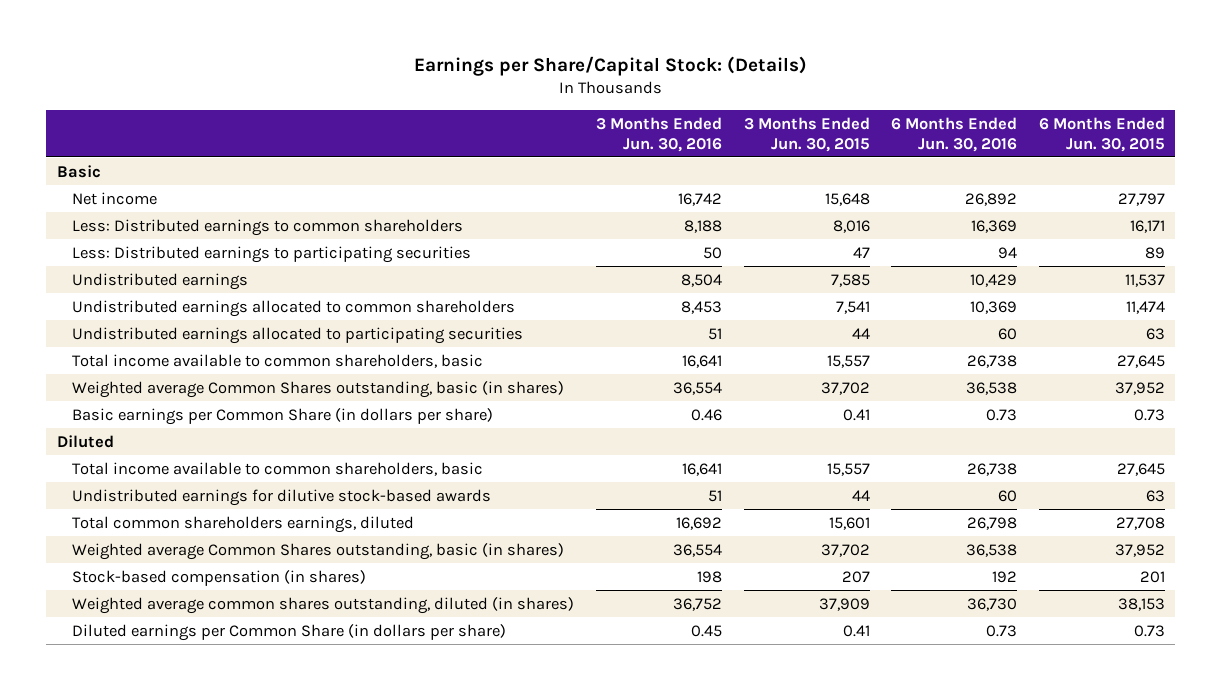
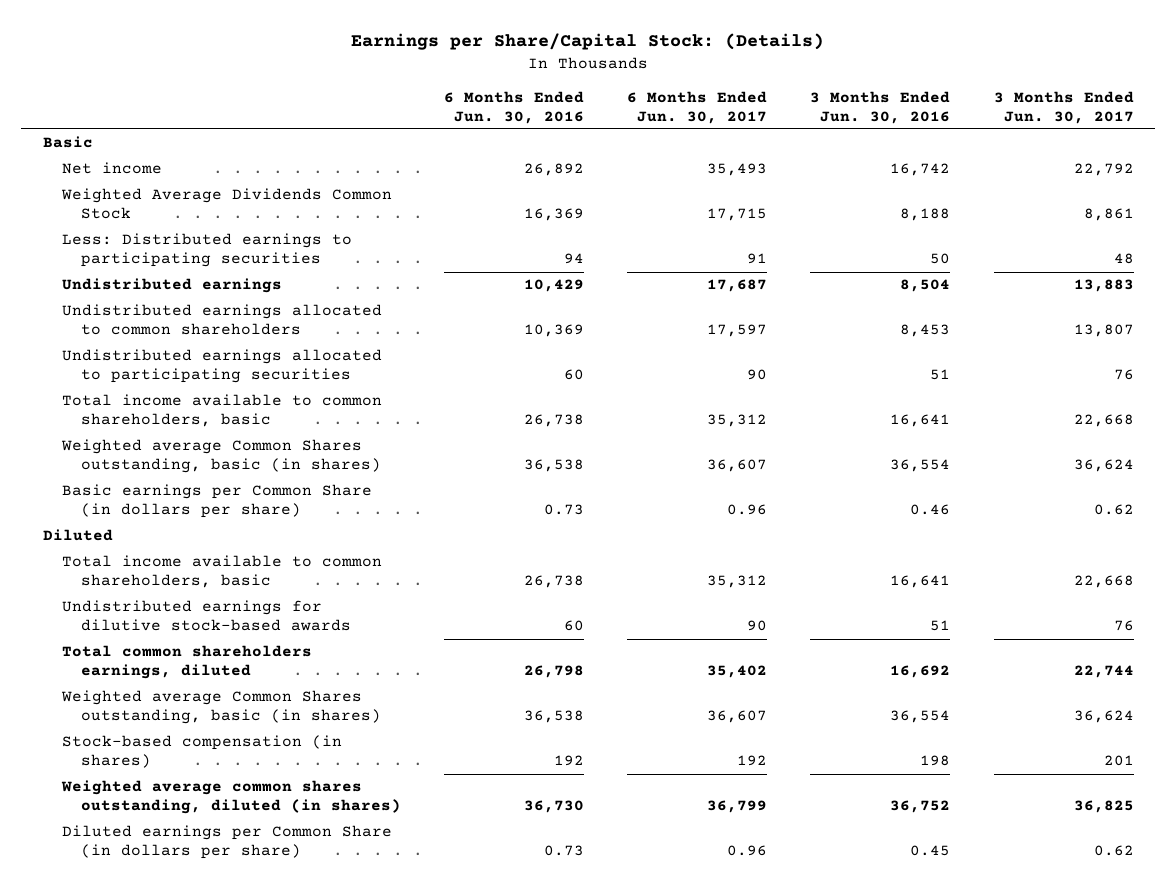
- | 3 Months Ended Jun. 30, 2016 | 3 Months Ended Jun. 30, 2015 | 6 Months Ended Jun. 30, 2016 | 6 Months Ended Jun. 30, 2015
+ | 6 Months Ended Jun. 30, 2016 | 6 Months Ended Jun. 30, 2017 | 3 Months Ended Jun. 30, 2016 | 3 Months Ended Jun. 30, 2017
- Less: Distributed earnings to common shareholders | 8,188 | 8,016 | 16,369 | 16,171
+ Weighted Average Dividends Common Stock | 16,369 | 17,715 | 8,188 | 8,861

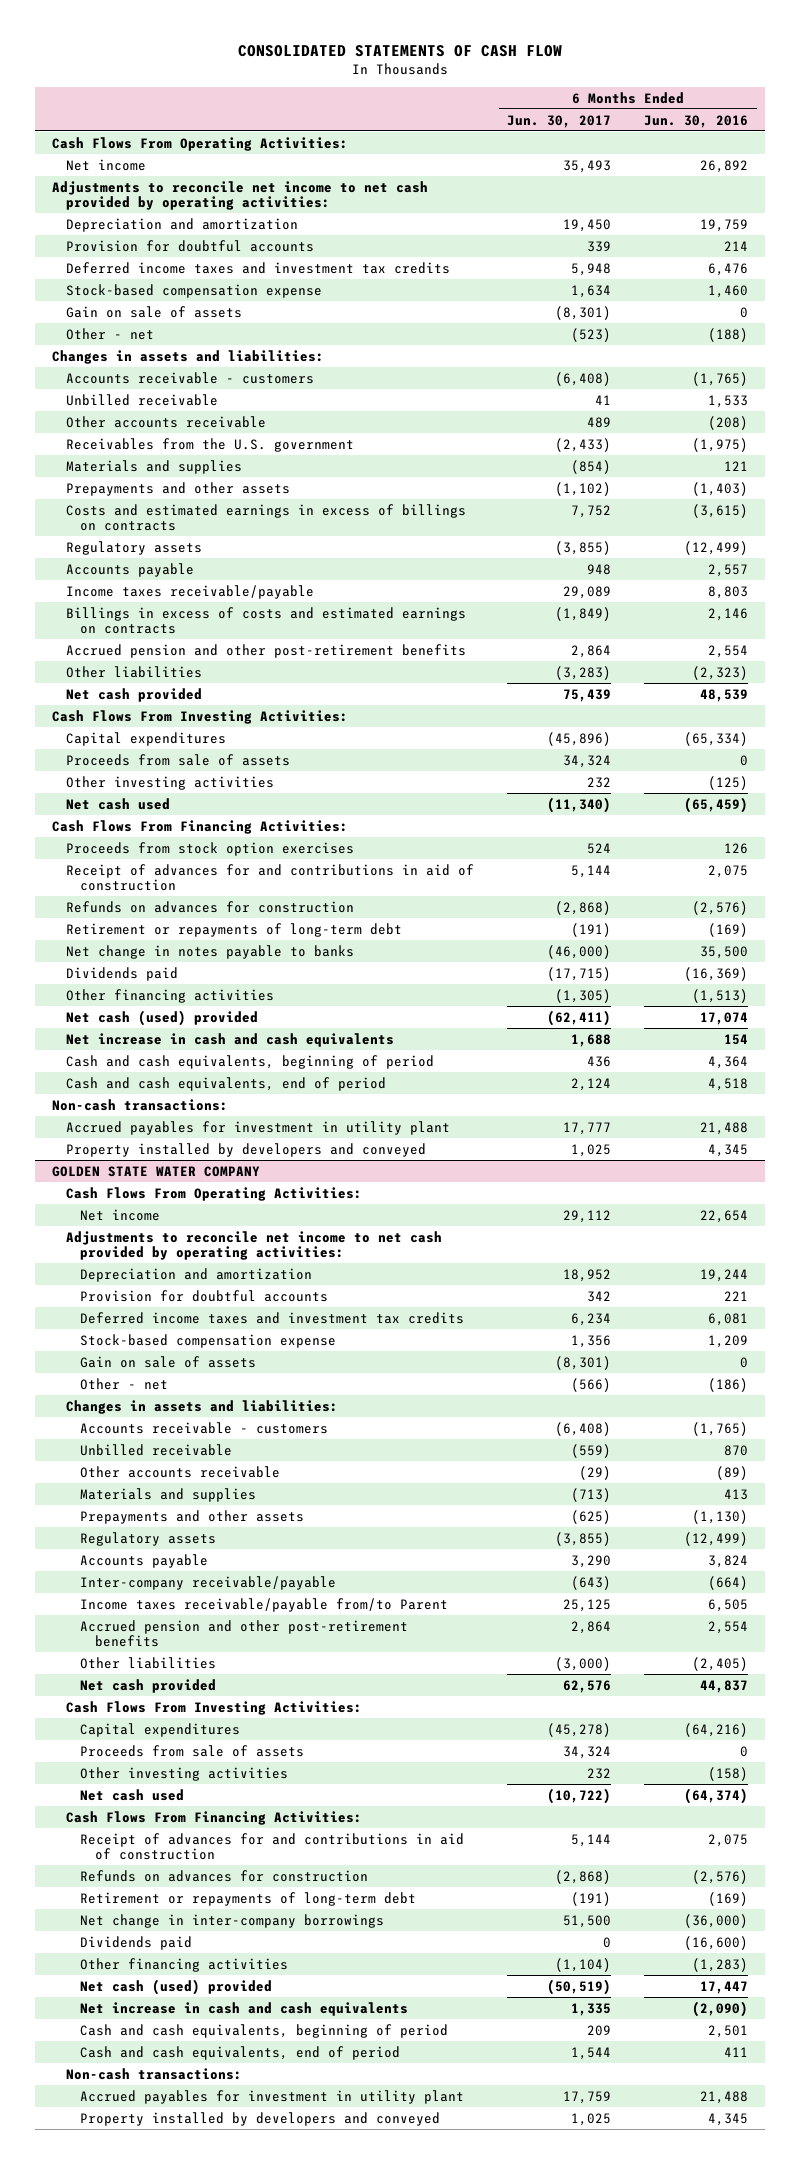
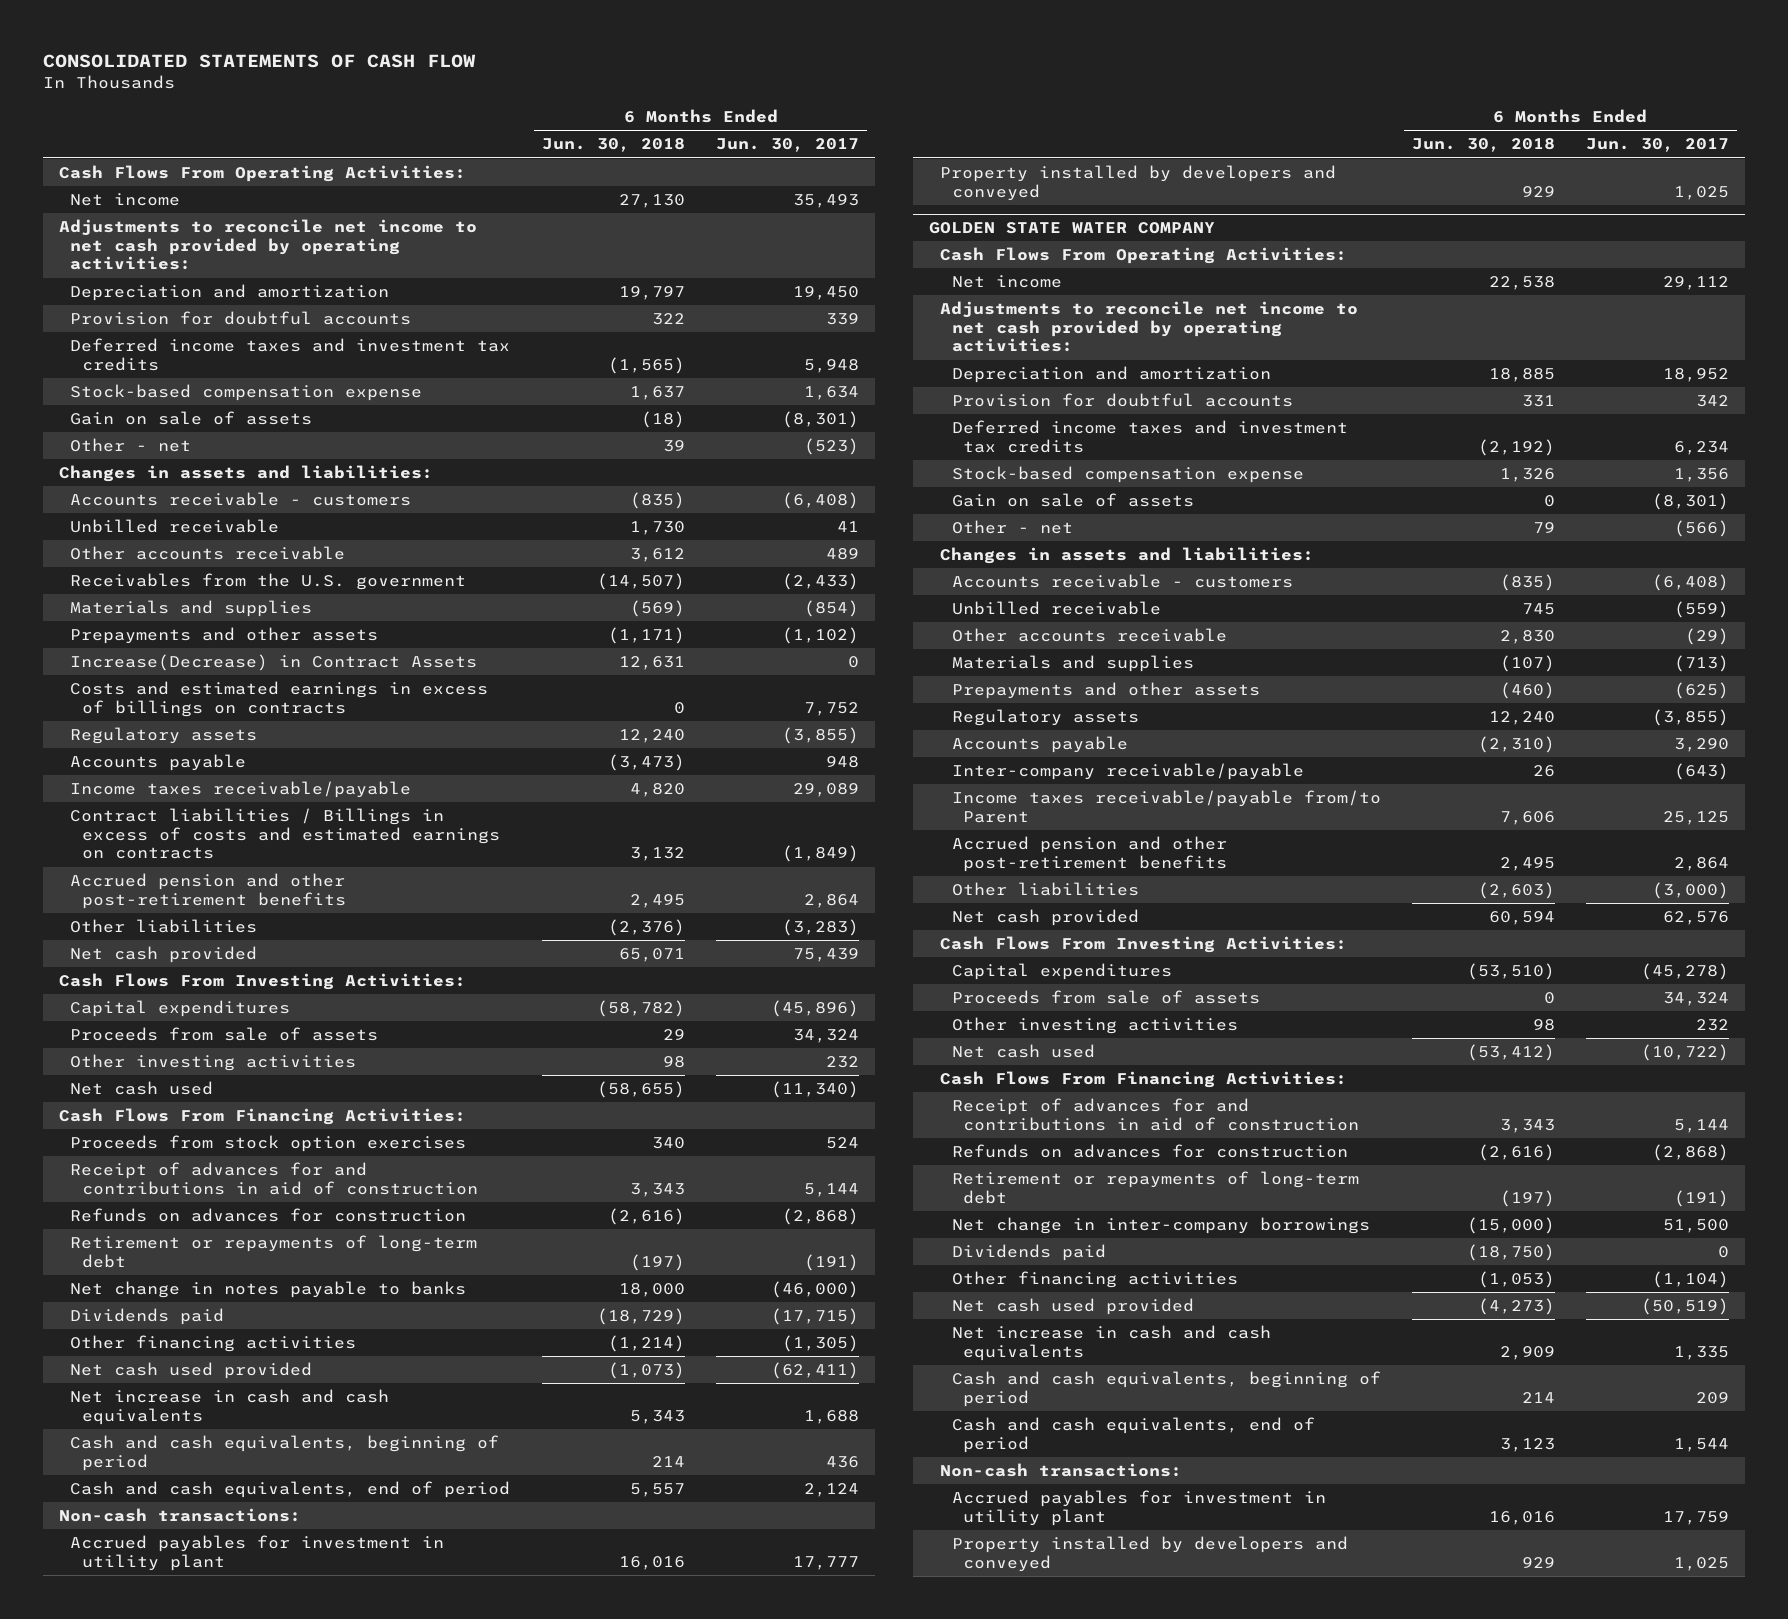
- | 6 Months Ended Jun. 30, 2017 | 6 Months Ended Jun. 30, 2016
+ | 6 Months Ended Jun. 30, 2018 | 6 Months Ended Jun. 30, 2017
+ Increase(Decrease) in Contract Assets | 12,631 | 0
- Billings in excess of costs and estimated earnings on contracts | (1,849) | 2,146
+ Contract liabilities / Billings in excess of costs and estimated earnings on contracts | 3,132 | (1,849)
- Net cash (used) provided | (62,411) | 17,074
+ Net cash used provided | (1,073) | (62,411)
@ GOLDEN STATE WATER COMPANY
- Net cash (used) provided | (50,519) | 17,447
+ Net cash used provided | (4,273) | (50,519)

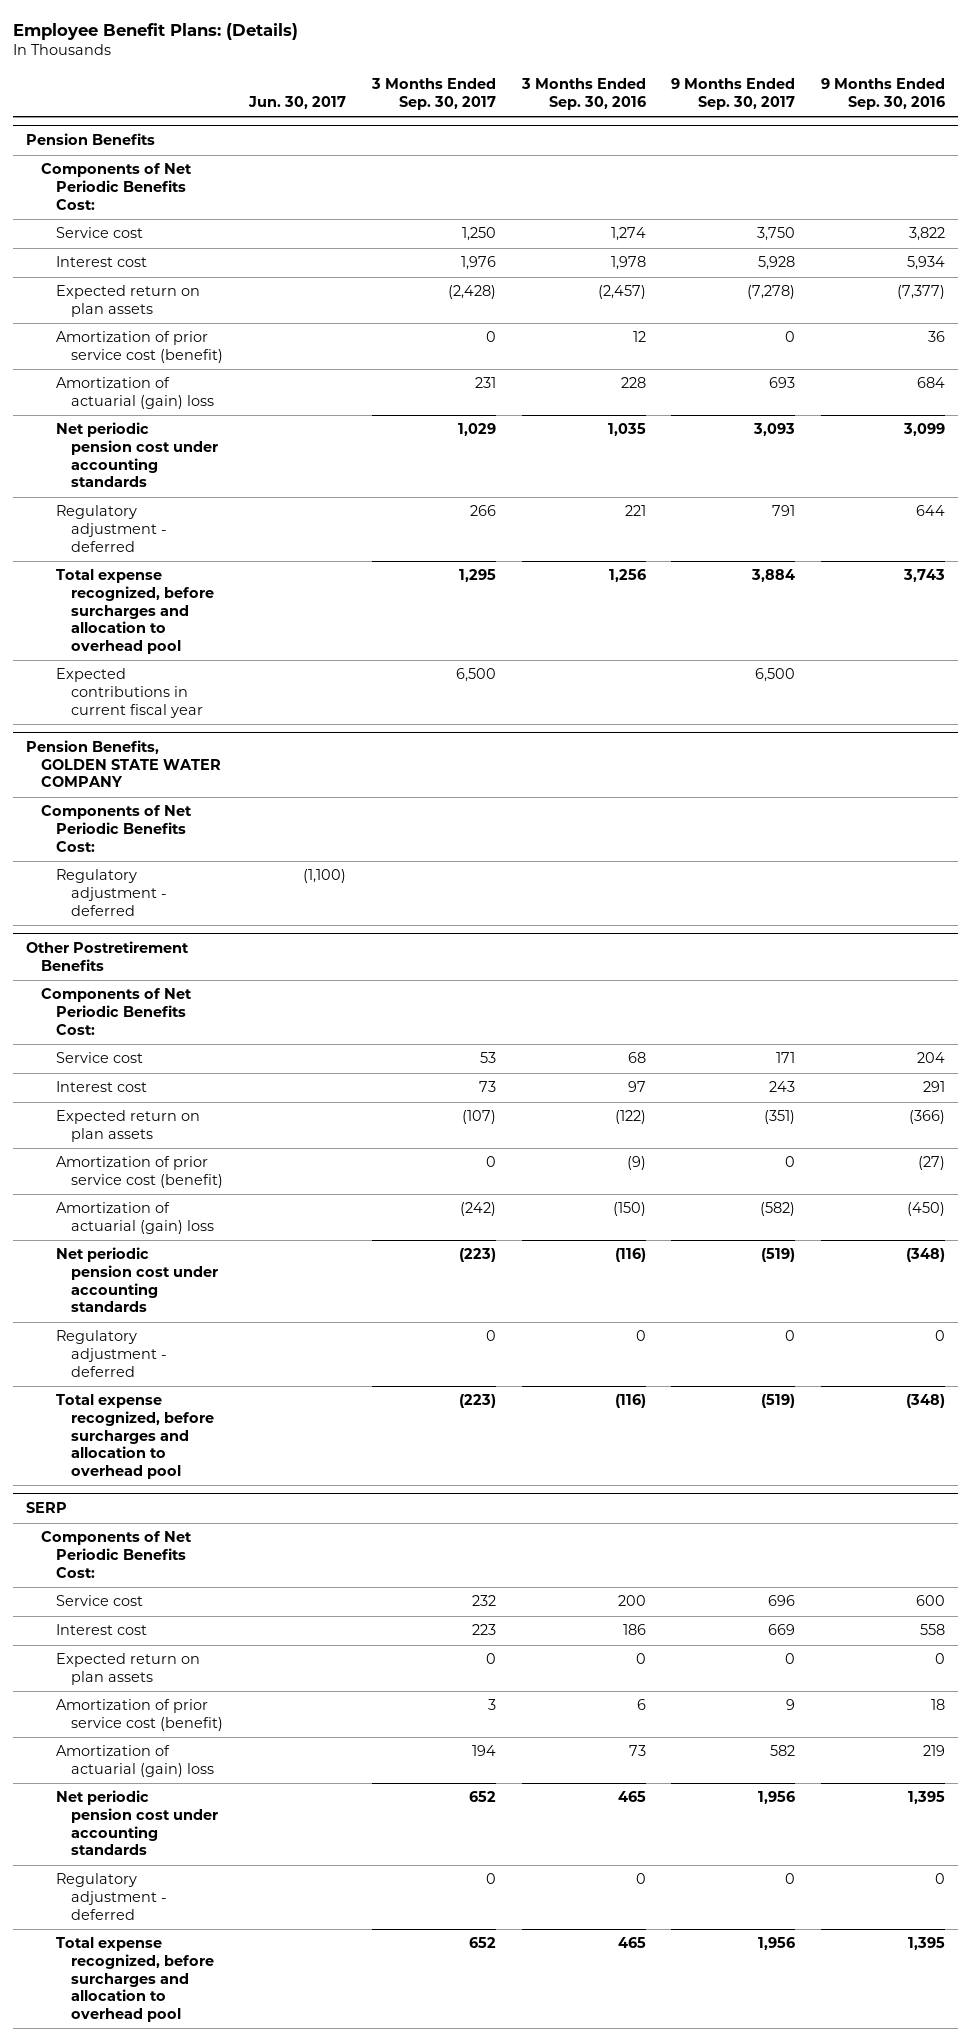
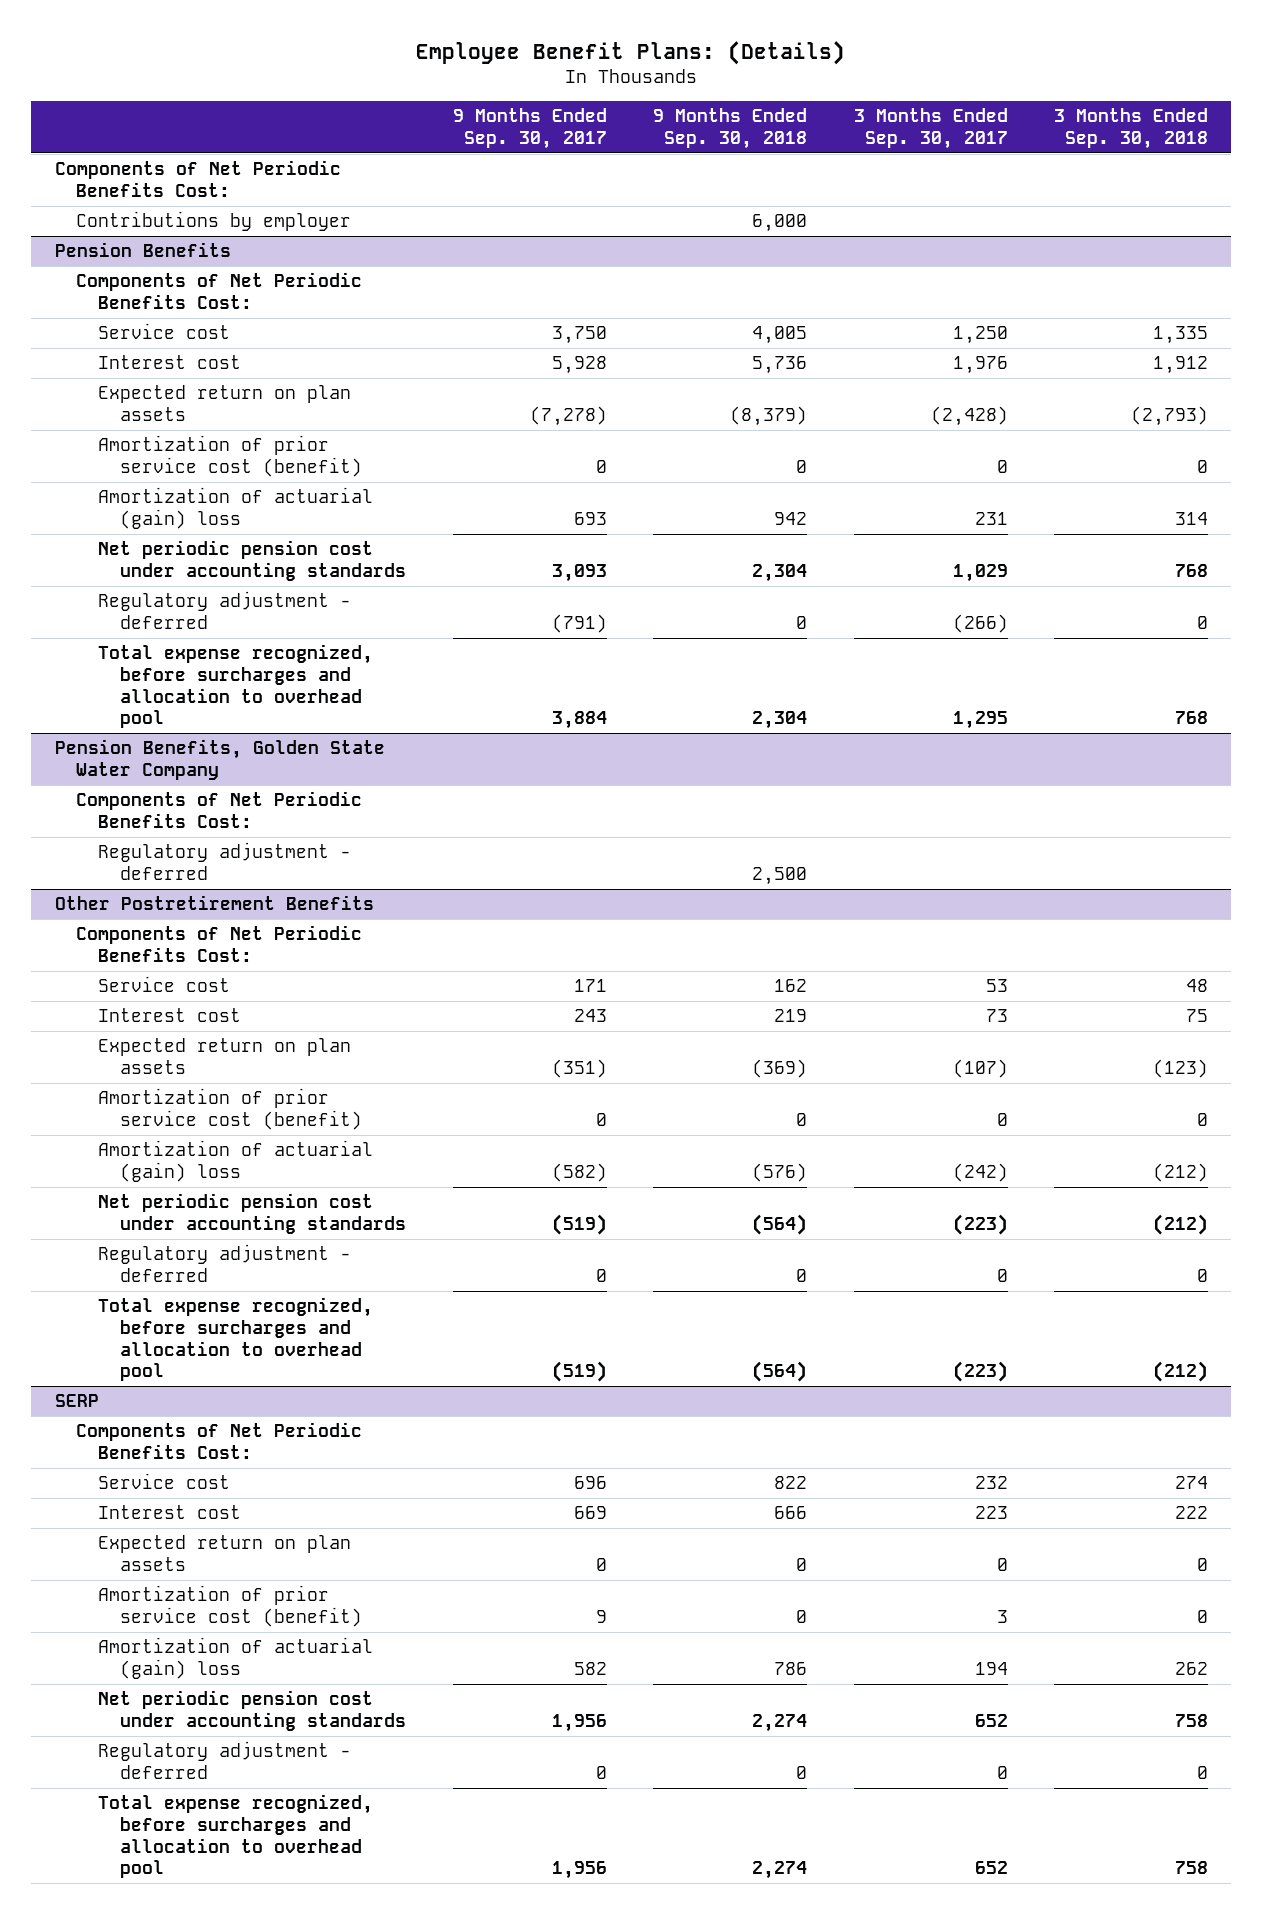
- | Jun. 30, 2017 | 3 Months Ended Sep. 30, 2017 | 3 Months Ended Sep. 30, 2016 | 9 Months Ended Sep. 30, 2017 | 9 Months Ended Sep. 30, 2016
+ | 9 Months Ended Sep. 30, 2017 | 9 Months Ended Sep. 30, 2018 | 3 Months Ended Sep. 30, 2017 | 3 Months Ended Sep. 30, 2018
+ Components of Net Periodic Benefits Cost:
+ Contributions by employer | | 6,000 | |
@ Pension Benefits
- Regulatory adjustment - deferred | | 266 | 221 | 791 | 644
+ Regulatory adjustment - deferred | (791) | 0 | (266) | 0
- Expected contributions in current fiscal year | | 6,500 | | 6,500 |
- Pension Benefits, GOLDEN STATE WATER COMPANY
+ Pension Benefits, Golden State Water Company

